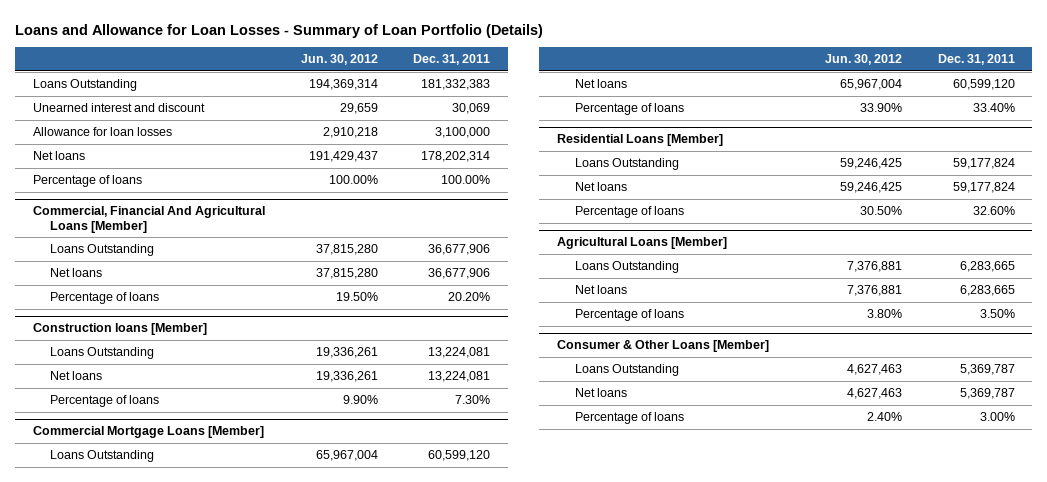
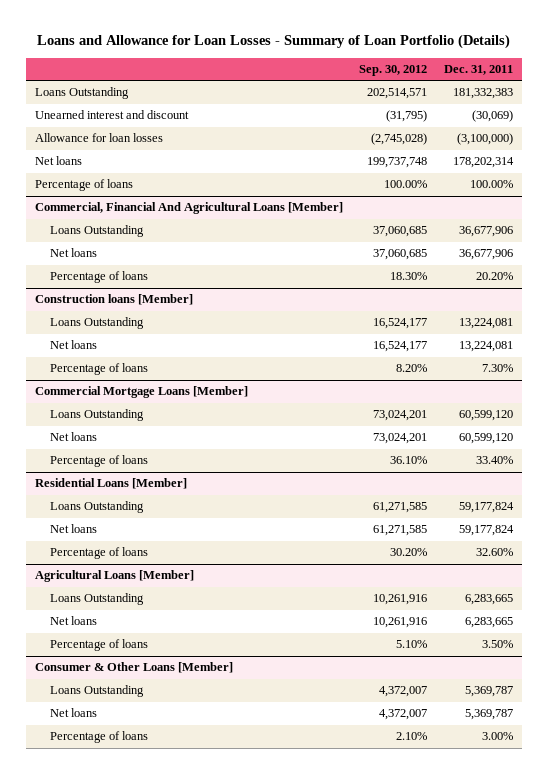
- | Jun. 30, 2012 | Dec. 31, 2011
+ | Sep. 30, 2012 | Dec. 31, 2011
- Unearned interest and discount | 29,659 | 30,069
- Allowance for loan losses | 2,910,218 | 3,100,000
+ Unearned interest and discount | (31,795) | (30,069)
+ Allowance for loan losses | (2,745,028) | (3,100,000)

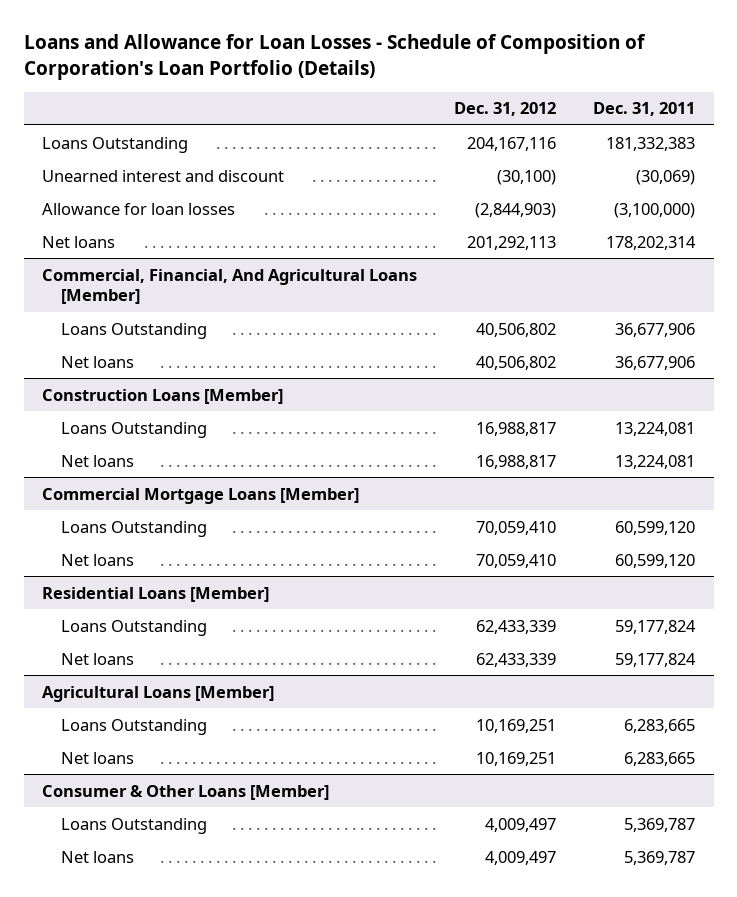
- Loans and Allowance for Loan Losses - Summary of Loan Portfolio (Details)
+ Loans and Allowance for Loan Losses - Schedule of Composition of Corporation's Loan Portfolio (Details)
- | Sep. 30, 2012 | Dec. 31, 2011
+ | Dec. 31, 2012 | Dec. 31, 2011
- Percentage of loans | 100.00% | 100.00%
- Commercial, Financial And Agricultural Loans [Member]
+ Commercial, Financial, And Agricultural Loans [Member]
- Percentage of loans | 18.30% | 20.20%
- Construction loans [Member]
+ Construction Loans [Member]
- Percentage of loans | 8.20% | 7.30%
@ Commercial Mortgage Loans [Member]
- Percentage of loans | 36.10% | 33.40%
@ Residential Loans [Member]
- Percentage of loans | 30.20% | 32.60%
@ Agricultural Loans [Member]
- Percentage of loans | 5.10% | 3.50%
@ Consumer & Other Loans [Member]
- Percentage of loans | 2.10% | 3.00%

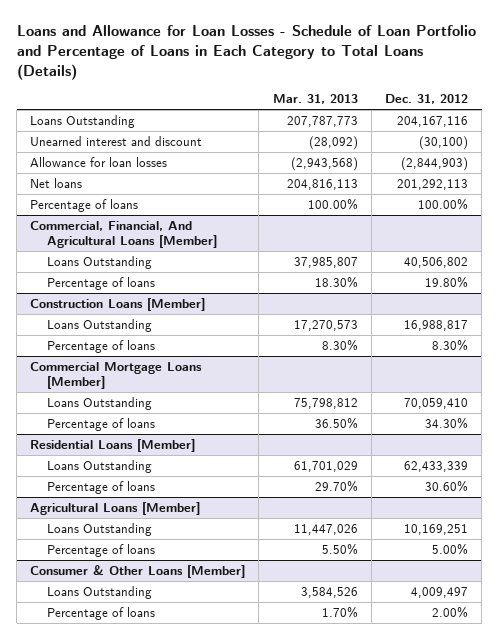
- Loans and Allowance for Loan Losses - Schedule of Composition of Corporation's Loan Portfolio (Details)
+ Loans and Allowance for Loan Losses - Schedule of Loan Portfolio and Percentage of Loans in Each Category to Total Loans (Details)
- | Dec. 31, 2012 | Dec. 31, 2011
+ | Mar. 31, 2013 | Dec. 31, 2012
+ Percentage of loans | 100.00% | 100.00%
@ Commercial, Financial, And Agricultural Loans [Member]
- Net loans | 40,506,802 | 36,677,906
+ Percentage of loans | 18.30% | 19.80%
@ Construction Loans [Member]
- Net loans | 16,988,817 | 13,224,081
+ Percentage of loans | 8.30% | 8.30%
@ Commercial Mortgage Loans [Member]
- Net loans | 70,059,410 | 60,599,120
+ Percentage of loans | 36.50% | 34.30%
@ Residential Loans [Member]
- Net loans | 62,433,339 | 59,177,824
+ Percentage of loans | 29.70% | 30.60%
@ Agricultural Loans [Member]
- Net loans | 10,169,251 | 6,283,665
+ Percentage of loans | 5.50% | 5.00%
@ Consumer & Other Loans [Member]
- Net loans | 4,009,497 | 5,369,787
+ Percentage of loans | 1.70% | 2.00%

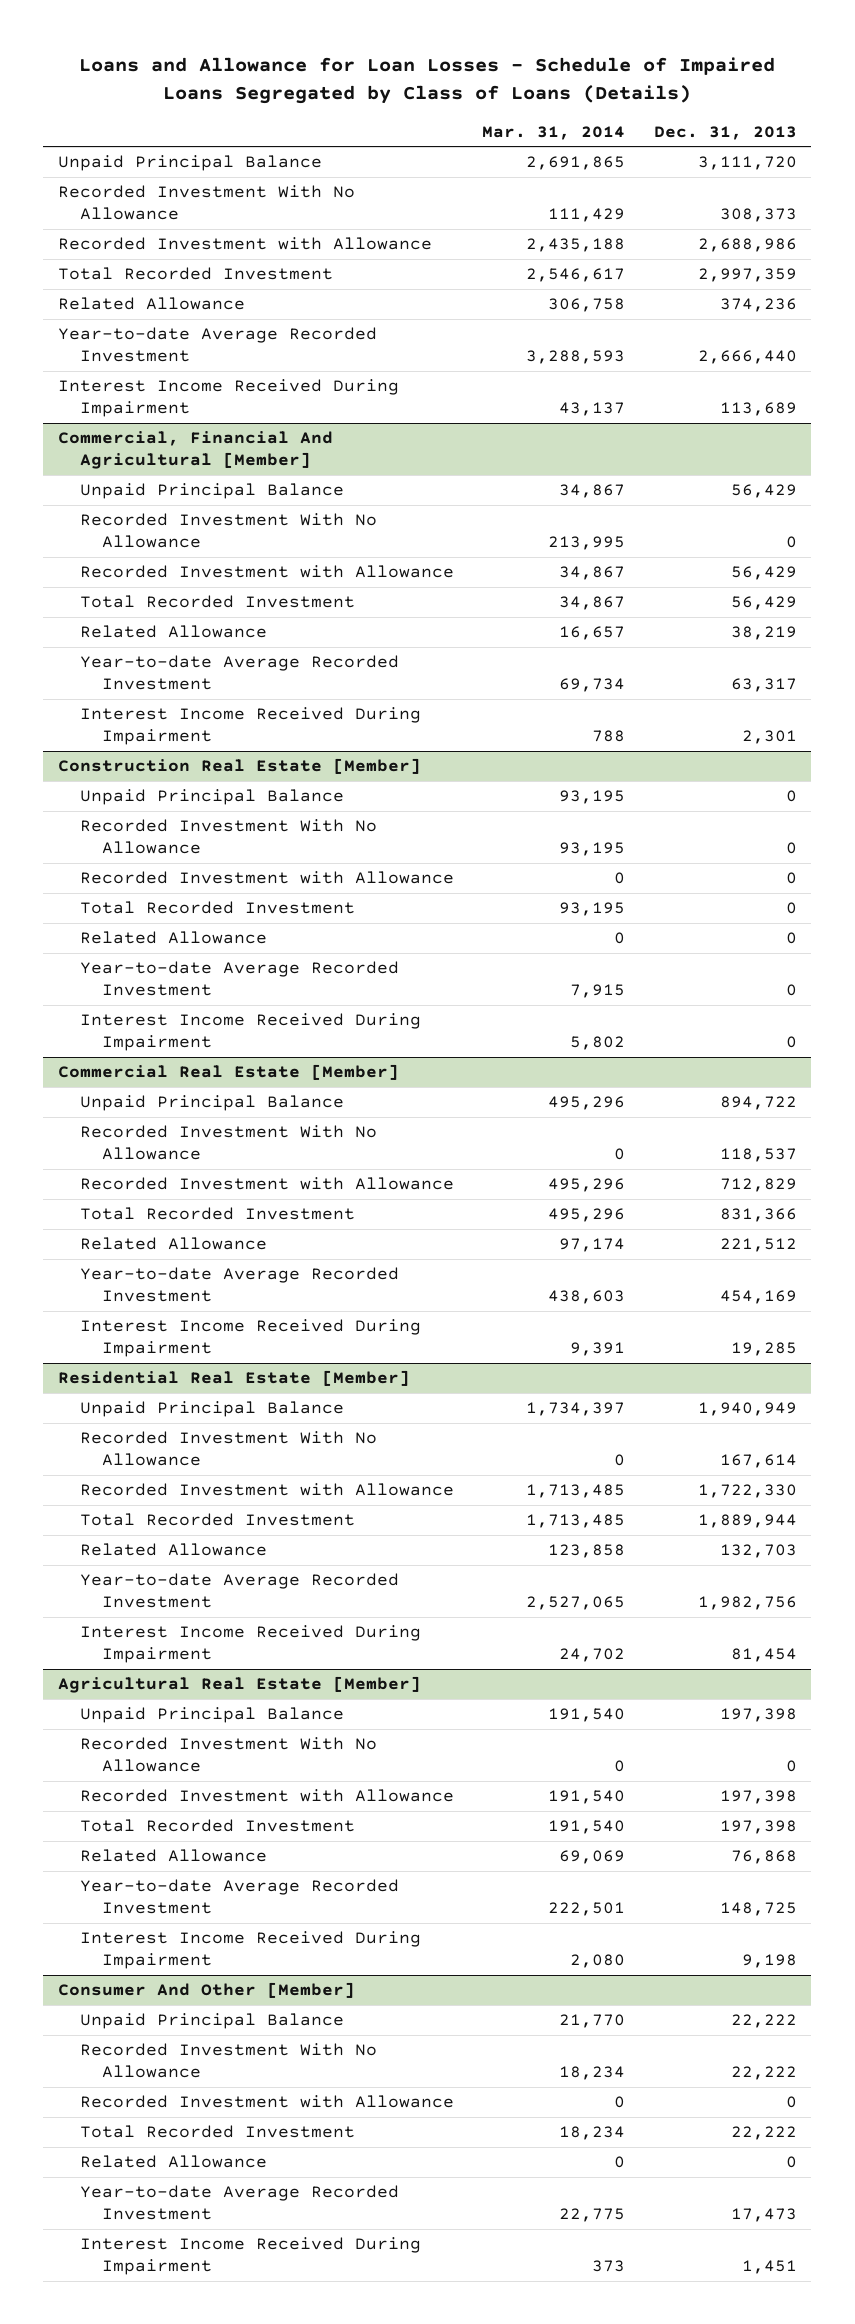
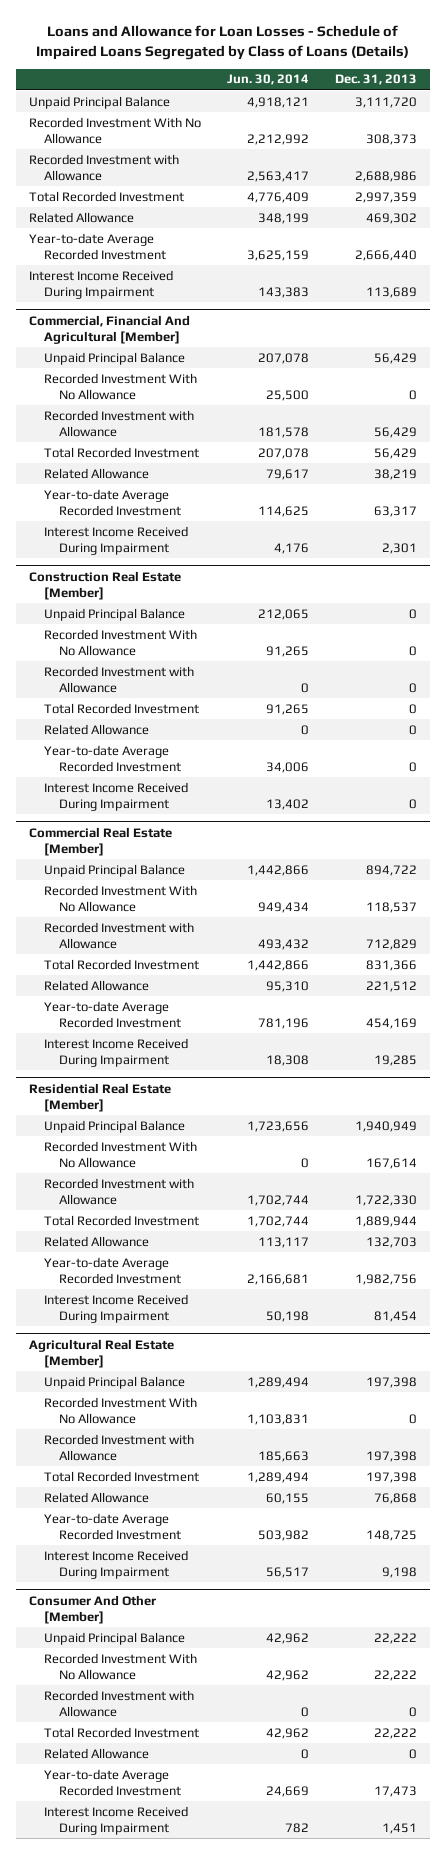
- | Mar. 31, 2014 | Dec. 31, 2013
+ | Jun. 30, 2014 | Dec. 31, 2013
- Related Allowance | 306,758 | 374,236
+ Related Allowance | 348,199 | 469,302

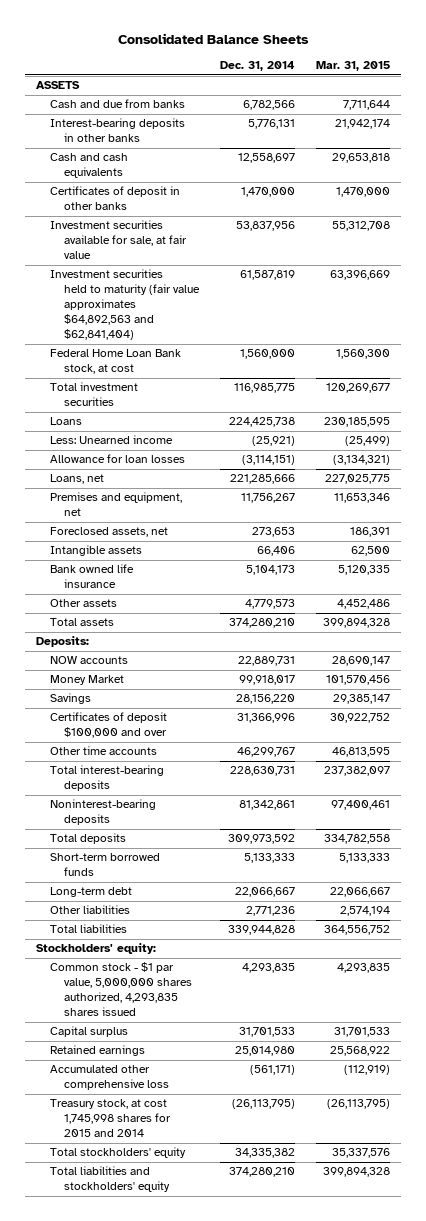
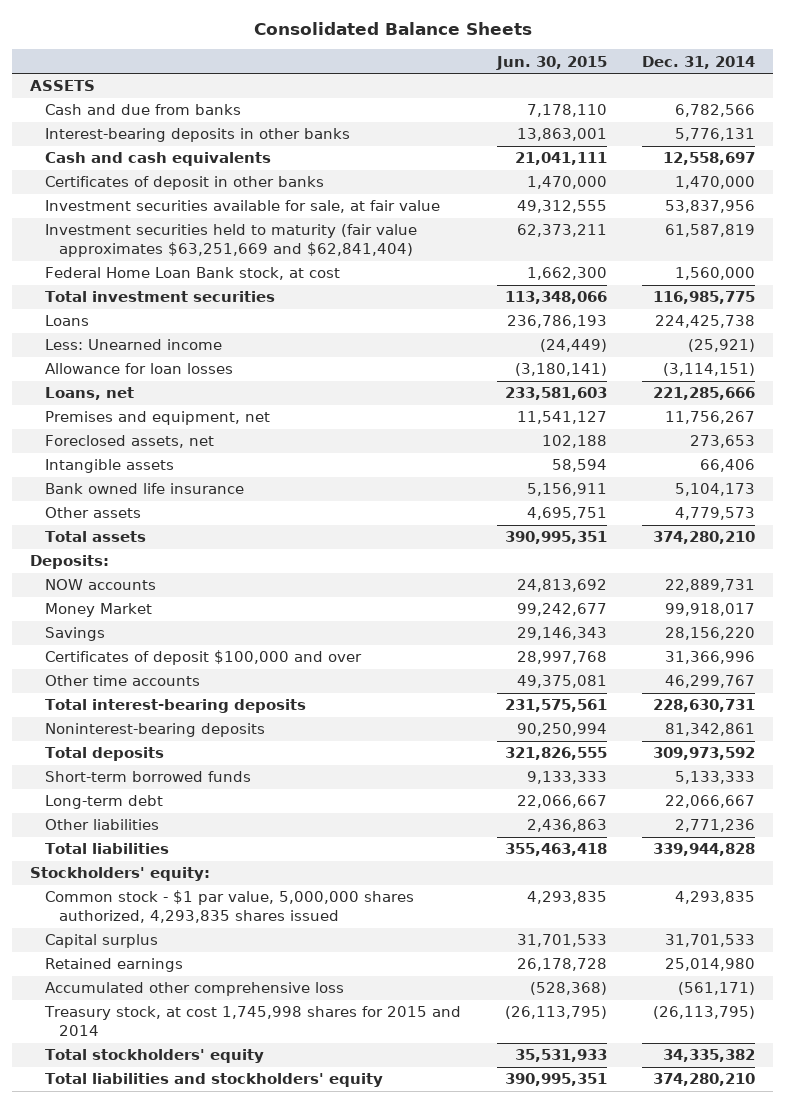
- | Dec. 31, 2014 | Mar. 31, 2015
+ | Jun. 30, 2015 | Dec. 31, 2014
- Investment securities held to maturity (fair value approximates $64,892,563 and $62,841,404) | 61,587,819 | 63,396,669
+ Investment securities held to maturity (fair value approximates $63,251,669 and $62,841,404) | 62,373,211 | 61,587,819

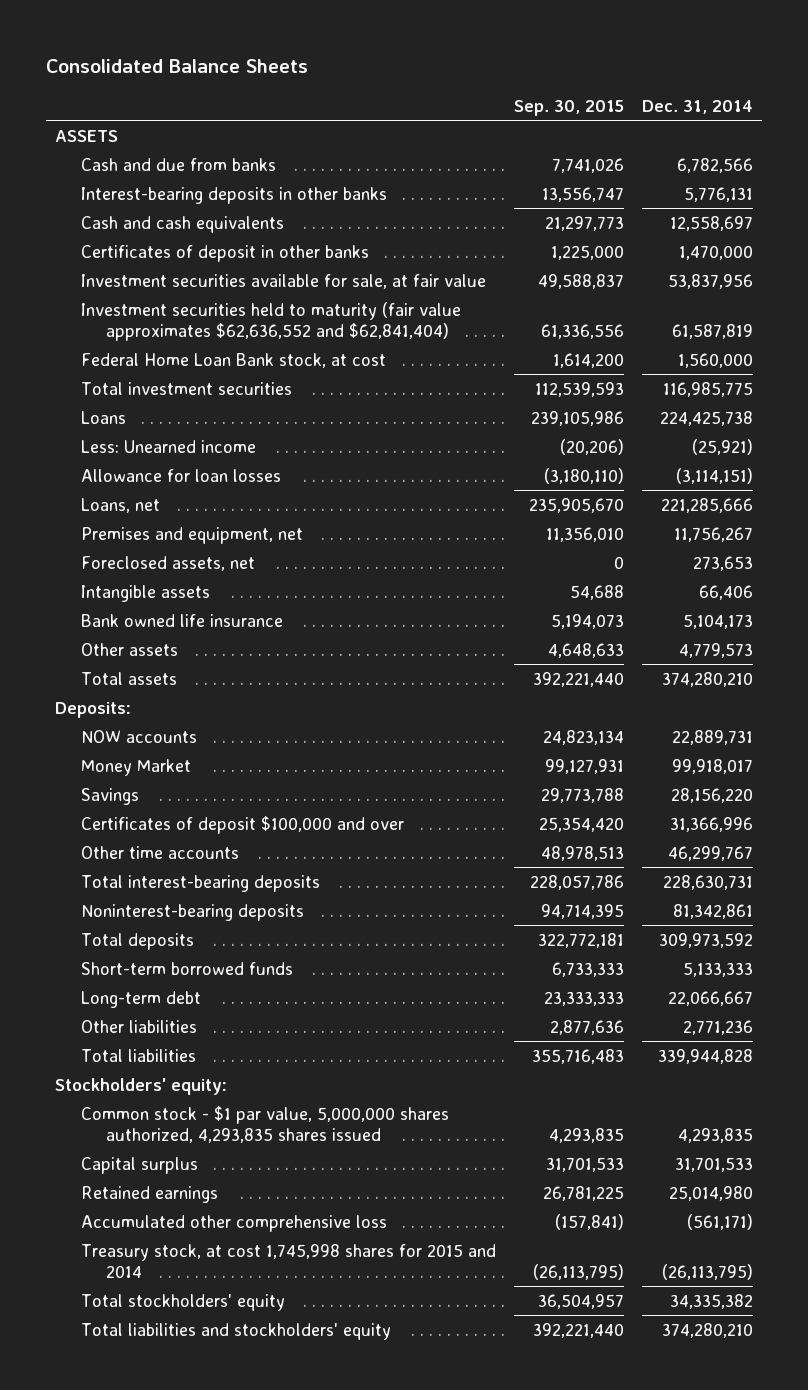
- | Jun. 30, 2015 | Dec. 31, 2014
+ | Sep. 30, 2015 | Dec. 31, 2014
- Investment securities held to maturity (fair value approximates $63,251,669 and $62,841,404) | 62,373,211 | 61,587,819
+ Investment securities held to maturity (fair value approximates $62,636,552 and $62,841,404) | 61,336,556 | 61,587,819

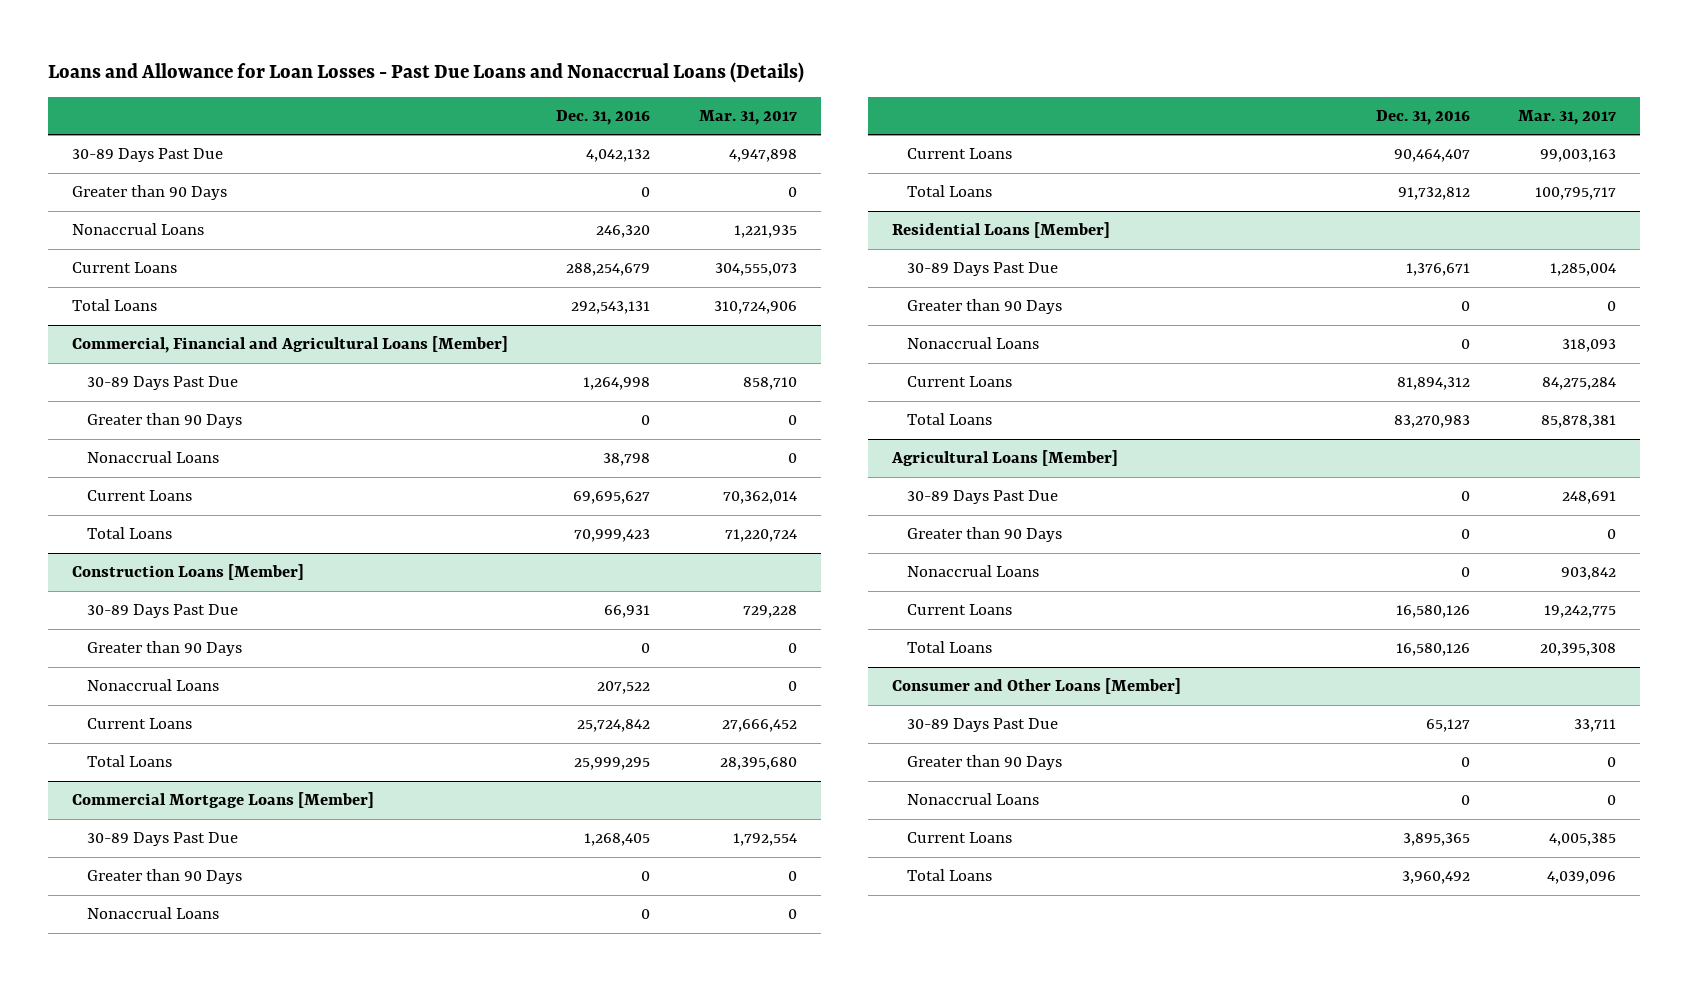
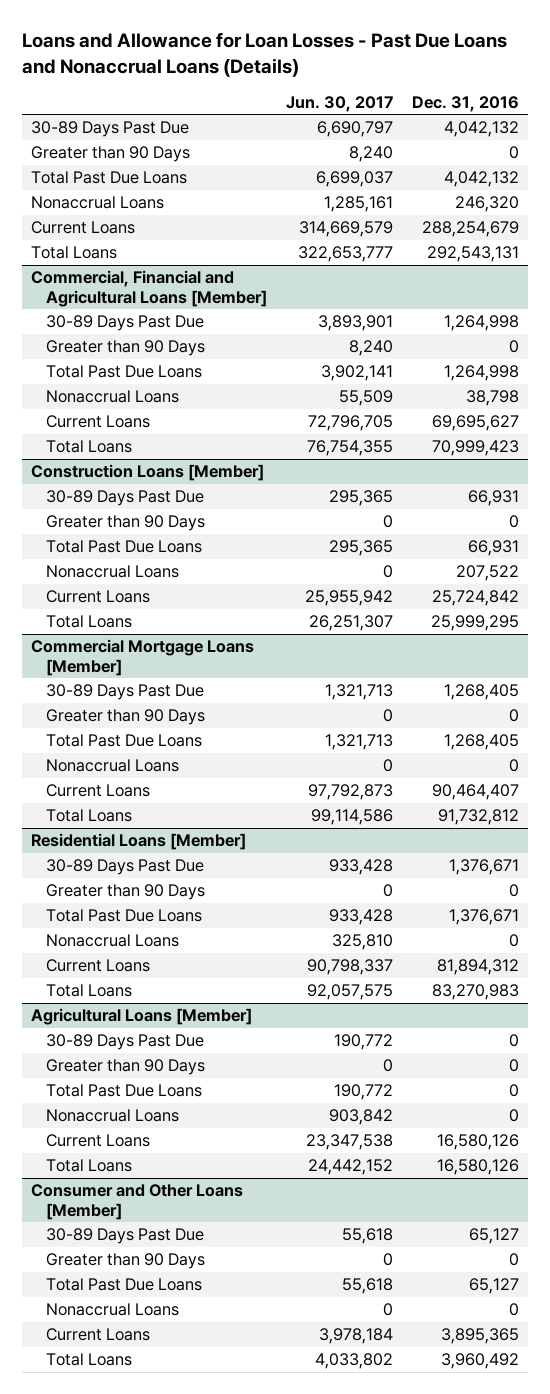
- | Dec. 31, 2016 | Mar. 31, 2017
+ | Jun. 30, 2017 | Dec. 31, 2016
+ Total Past Due Loans | 6,699,037 | 4,042,132
@ Commercial, Financial and Agricultural Loans [Member]
+ Total Past Due Loans | 3,902,141 | 1,264,998
@ Construction Loans [Member]
+ Total Past Due Loans | 295,365 | 66,931
@ Commercial Mortgage Loans [Member]
+ Total Past Due Loans | 1,321,713 | 1,268,405
@ Residential Loans [Member]
+ Total Past Due Loans | 933,428 | 1,376,671
@ Agricultural Loans [Member]
+ Total Past Due Loans | 190,772 | 0
@ Consumer and Other Loans [Member]
+ Total Past Due Loans | 55,618 | 65,127

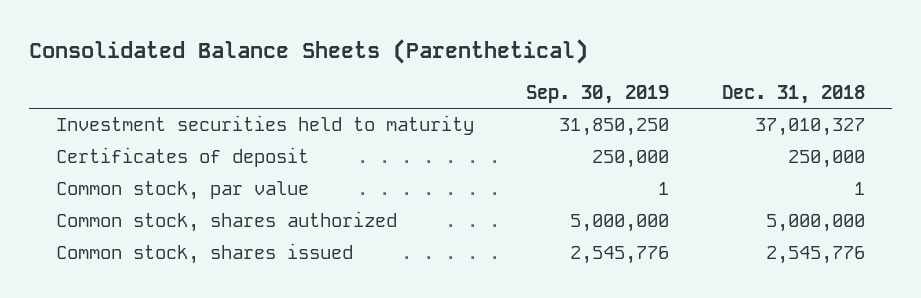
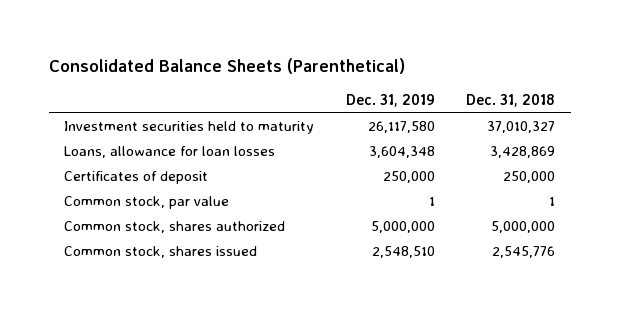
- | Sep. 30, 2019 | Dec. 31, 2018
+ | Dec. 31, 2019 | Dec. 31, 2018
+ Loans, allowance for loan losses | 3,604,348 | 3,428,869

